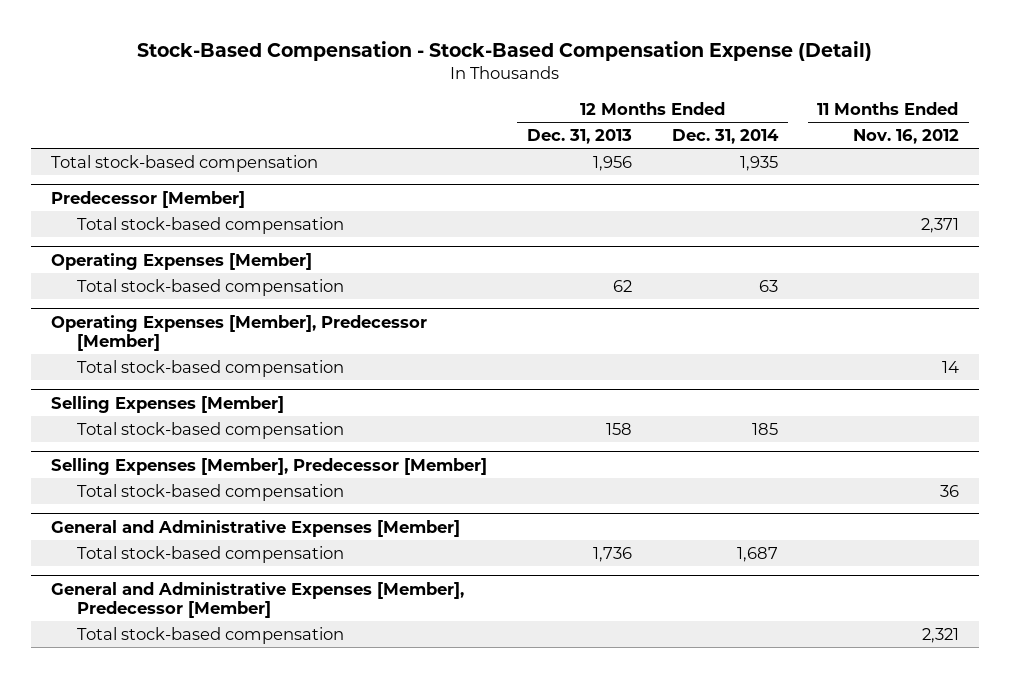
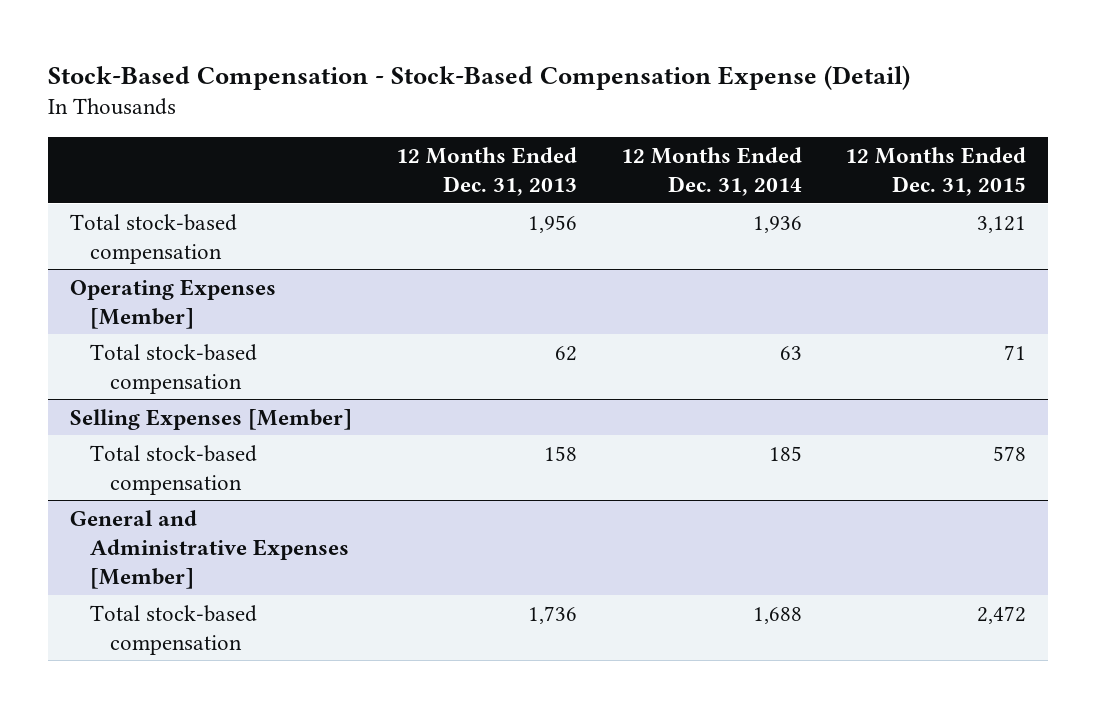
- | 12 Months Ended Dec. 31, 2013 | 12 Months Ended Dec. 31, 2014 | 11 Months Ended Nov. 16, 2012
+ | 12 Months Ended Dec. 31, 2013 | 12 Months Ended Dec. 31, 2014 | 12 Months Ended Dec. 31, 2015
- Total stock-based compensation | 1,956 | 1,935 |
- Predecessor [Member]
- Total stock-based compensation | | | 2,371
+ Total stock-based compensation | 1,956 | 1,936 | 3,121
- Operating Expenses [Member], Predecessor [Member]
- Total stock-based compensation | | | 14
- Selling Expenses [Member], Predecessor [Member]
- Total stock-based compensation | | | 36
@ General and Administrative Expenses [Member]
- Total stock-based compensation | 1,736 | 1,687 |
- General and Administrative Expenses [Member], Predecessor [Member]
- Total stock-based compensation | | | 2,321
@ General and Administrative Expenses [Member]
+ Total stock-based compensation | 1,736 | 1,688 | 2,472

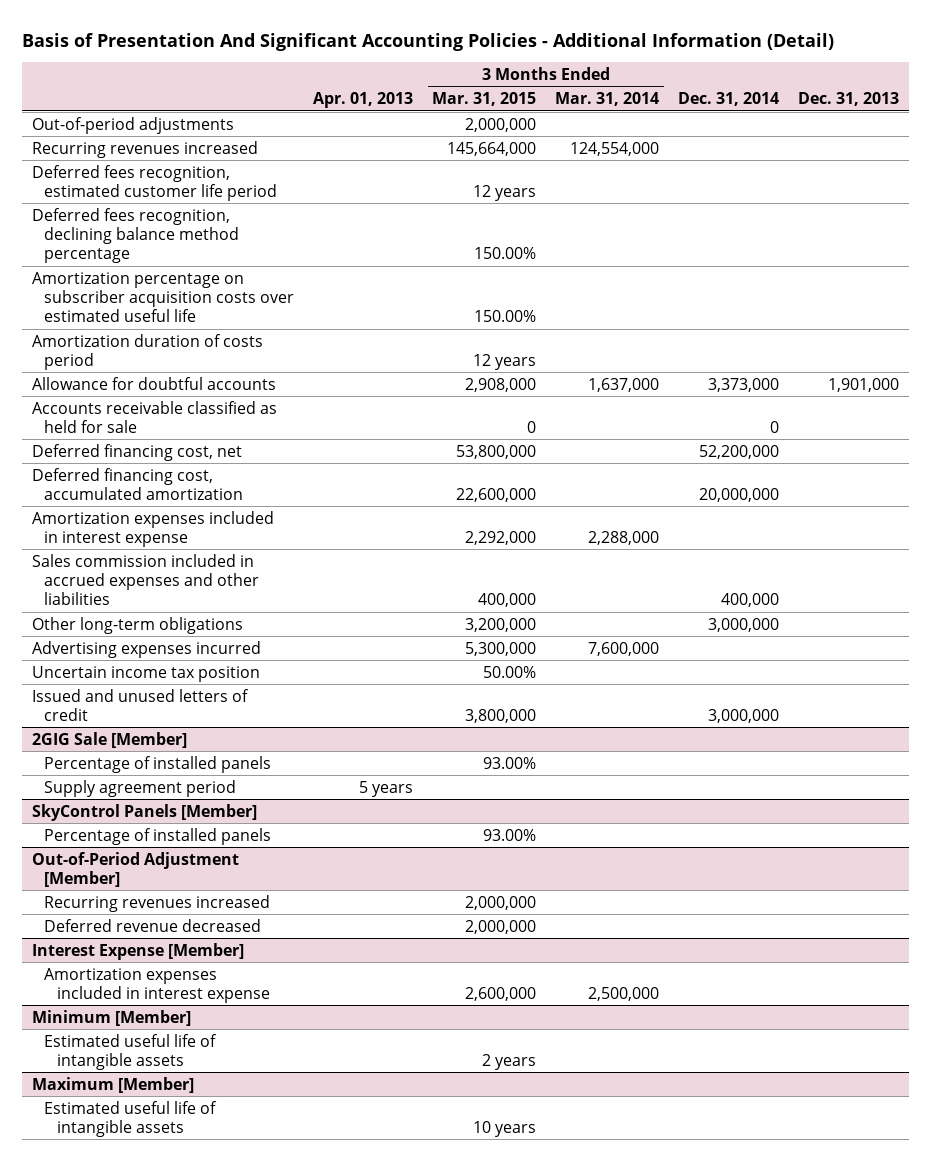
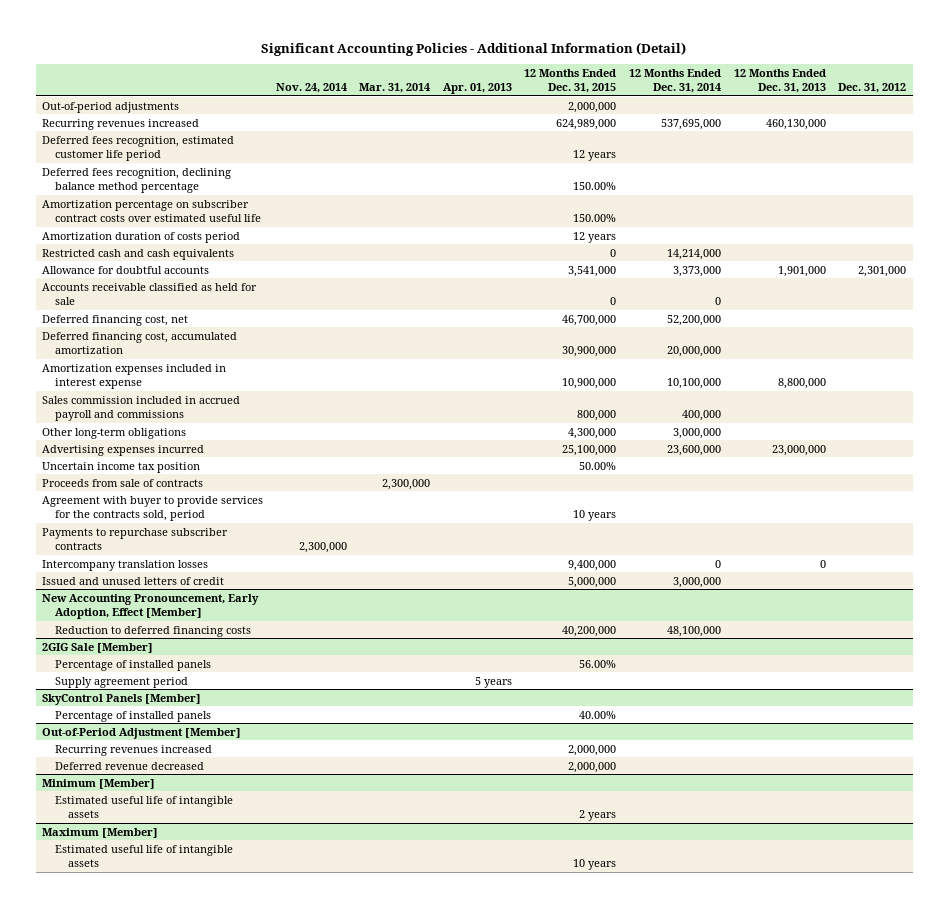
- Basis of Presentation And Significant Accounting Policies - Additional Information (Detail)
+ Significant Accounting Policies - Additional Information (Detail)
- | Apr. 01, 2013 | 3 Months Ended Mar. 31, 2015 | 3 Months Ended Mar. 31, 2014 | Dec. 31, 2014 | Dec. 31, 2013
+ | Nov. 24, 2014 | Mar. 31, 2014 | Apr. 01, 2013 | 12 Months Ended Dec. 31, 2015 | 12 Months Ended Dec. 31, 2014 | 12 Months Ended Dec. 31, 2013 | Dec. 31, 2012
- Amortization percentage on subscriber acquisition costs over estimated useful life | | 150.00% | | |
+ Amortization percentage on subscriber contract costs over estimated useful life | | | | 150.00% | | |
+ Restricted cash and cash equivalents | | | | 0 | 14,214,000 | |
- Sales commission included in accrued expenses and other liabilities | | 400,000 | | 400,000 |
+ Sales commission included in accrued payroll and commissions | | | | 800,000 | 400,000 | |
+ Proceeds from sale of contracts | | 2,300,000 | | | | |
+ Agreement with buyer to provide services for the contracts sold, period | | | | 10 years | | |
+ Payments to repurchase subscriber contracts | 2,300,000 | | | | | |
+ Intercompany translation losses | | | | 9,400,000 | 0 | 0 |
+ New Accounting Pronouncement, Early Adoption, Effect [Member]
+ Reduction to deferred financing costs | | | | 40,200,000 | 48,100,000 | |
- Interest Expense [Member]
- Amortization expenses included in interest expense | | 2,600,000 | 2,500,000 | |

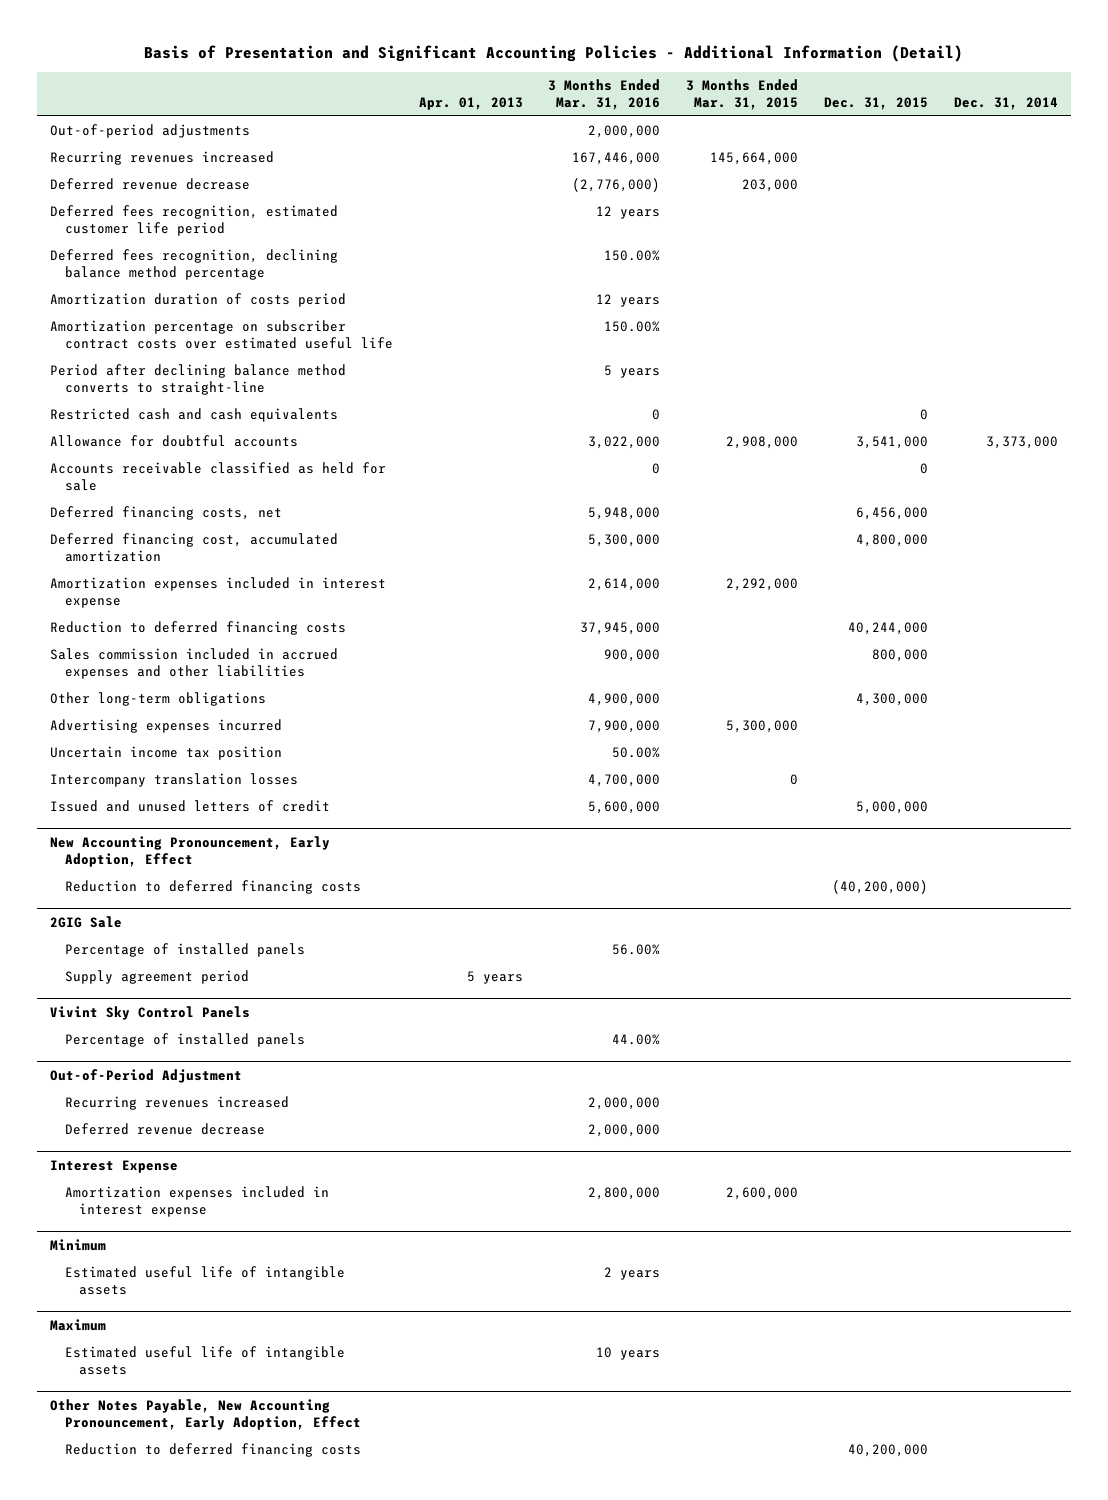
- Significant Accounting Policies - Additional Information (Detail)
+ Basis of Presentation and Significant Accounting Policies - Additional Information (Detail)
- | Nov. 24, 2014 | Mar. 31, 2014 | Apr. 01, 2013 | 12 Months Ended Dec. 31, 2015 | 12 Months Ended Dec. 31, 2014 | 12 Months Ended Dec. 31, 2013 | Dec. 31, 2012
+ | Apr. 01, 2013 | 3 Months Ended Mar. 31, 2016 | 3 Months Ended Mar. 31, 2015 | Dec. 31, 2015 | Dec. 31, 2014
+ Deferred revenue decrease | | (2,776,000) | 203,000 | |
moved down: Amortization percentage on subscriber contract costs over estimated useful life | | 150.00% | | |
+ Period after declining balance method converts to straight-line | | 5 years | | |
- Deferred financing cost, net | | | | 46,700,000 | 52,200,000 | |
+ Deferred financing costs, net | | 5,948,000 | | 6,456,000 |
- Sales commission included in accrued payroll and commissions | | | | 800,000 | 400,000 | |
+ Reduction to deferred financing costs | | 37,945,000 | | 40,244,000 |
+ Sales commission included in accrued expenses and other liabilities | | 900,000 | | 800,000 |
- Proceeds from sale of contracts | | 2,300,000 | | | | |
- Agreement with buyer to provide services for the contracts sold, period | | | | 10 years | | |
- Payments to repurchase subscriber contracts | 2,300,000 | | | | | |
- New Accounting Pronouncement, Early Adoption, Effect [Member]
+ New Accounting Pronouncement, Early Adoption, Effect
- 2GIG Sale [Member]
+ 2GIG Sale
- SkyControl Panels [Member]
- Percentage of installed panels | | | | 40.00% | | |
- Out-of-Period Adjustment [Member]
+ Vivint Sky Control Panels
+ Percentage of installed panels | | 44.00% | | |
+ Out-of-Period Adjustment
- Deferred revenue decreased | | | | 2,000,000 | | |
- Minimum [Member]
+ Deferred revenue decrease | | 2,000,000 | | |
+ Interest Expense
+ Amortization expenses included in interest expense | | 2,800,000 | 2,600,000 | |
+ Minimum
- Maximum [Member]
+ Maximum
+ Other Notes Payable, New Accounting Pronouncement, Early Adoption, Effect
+ Reduction to deferred financing costs | | | | 40,200,000 |

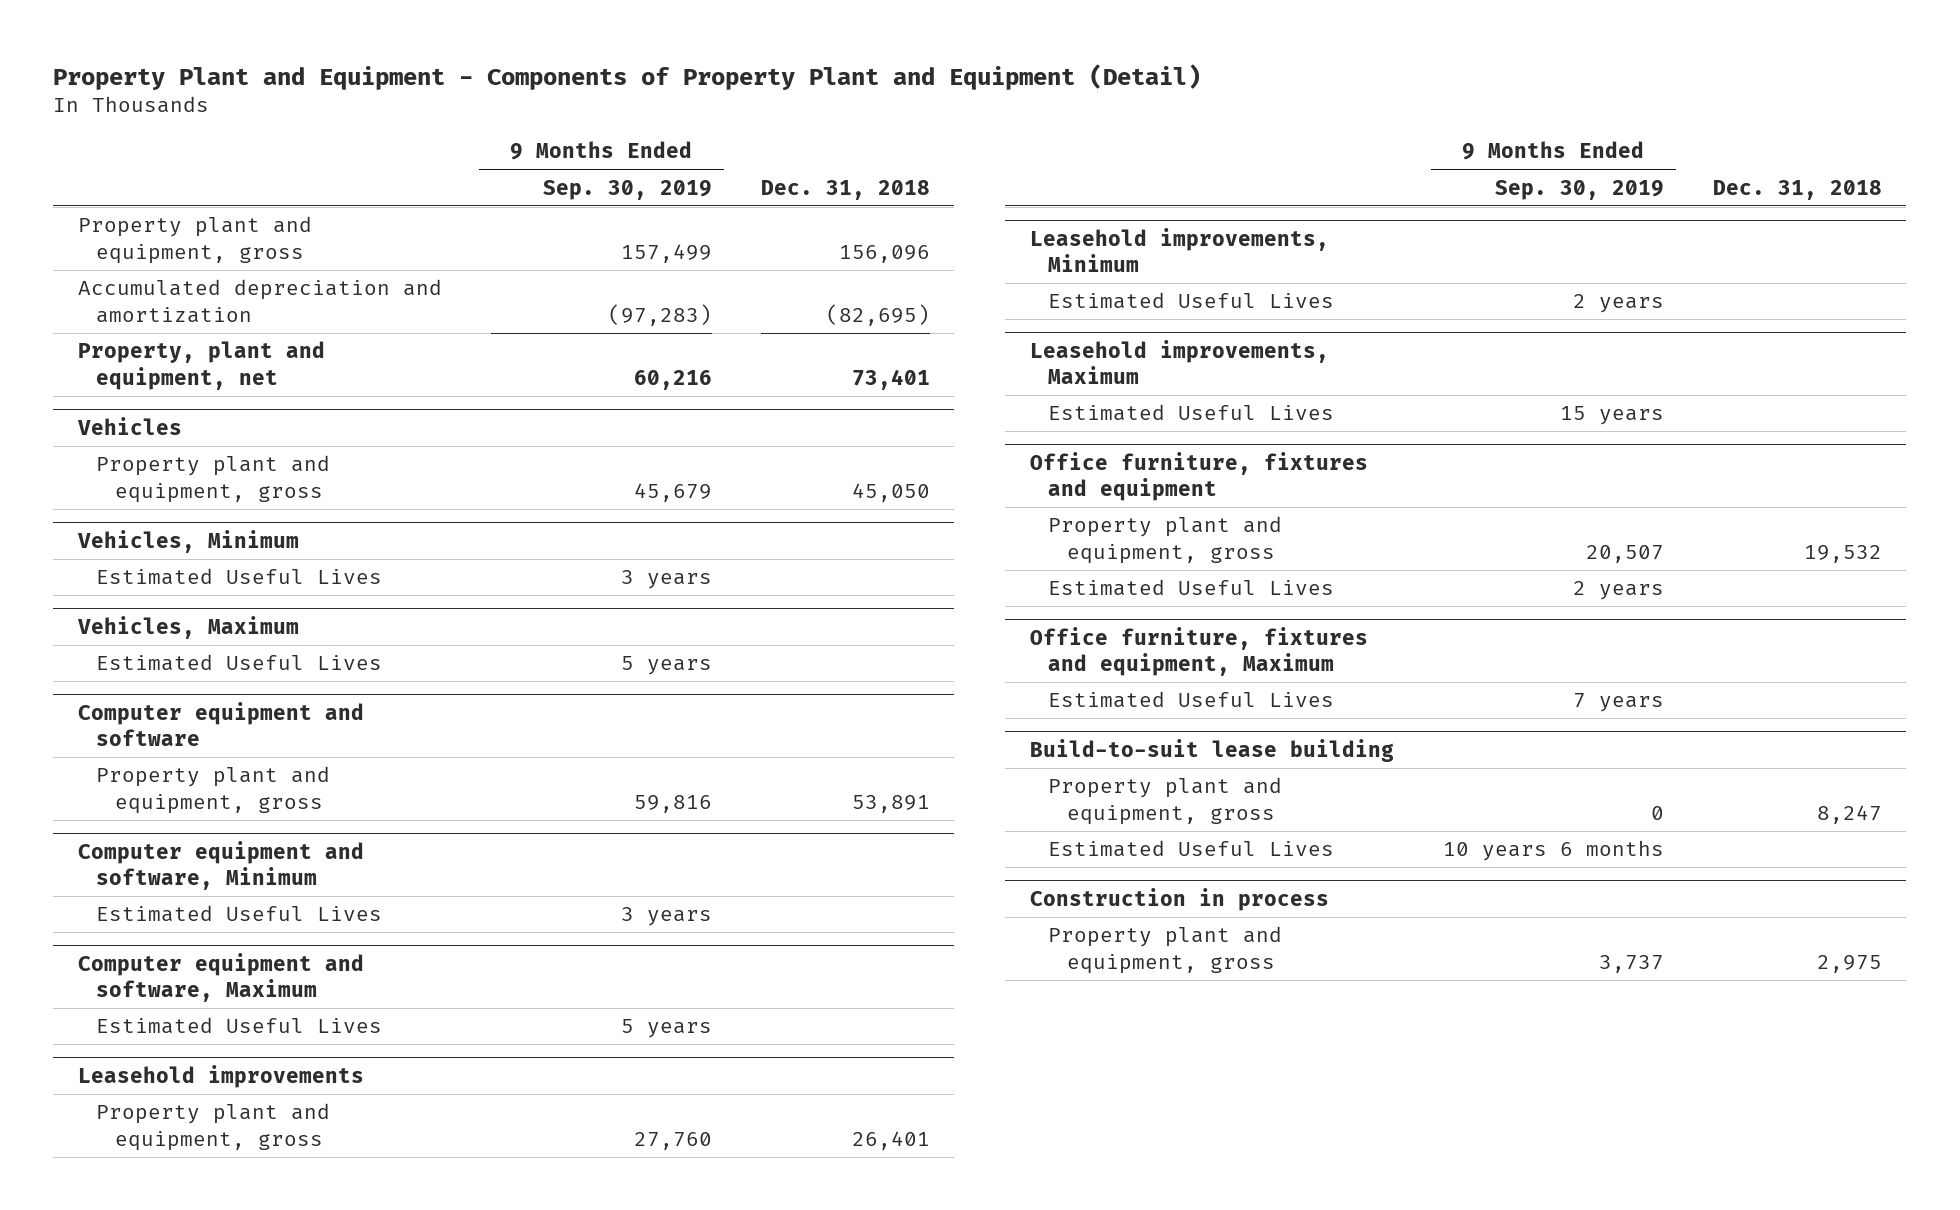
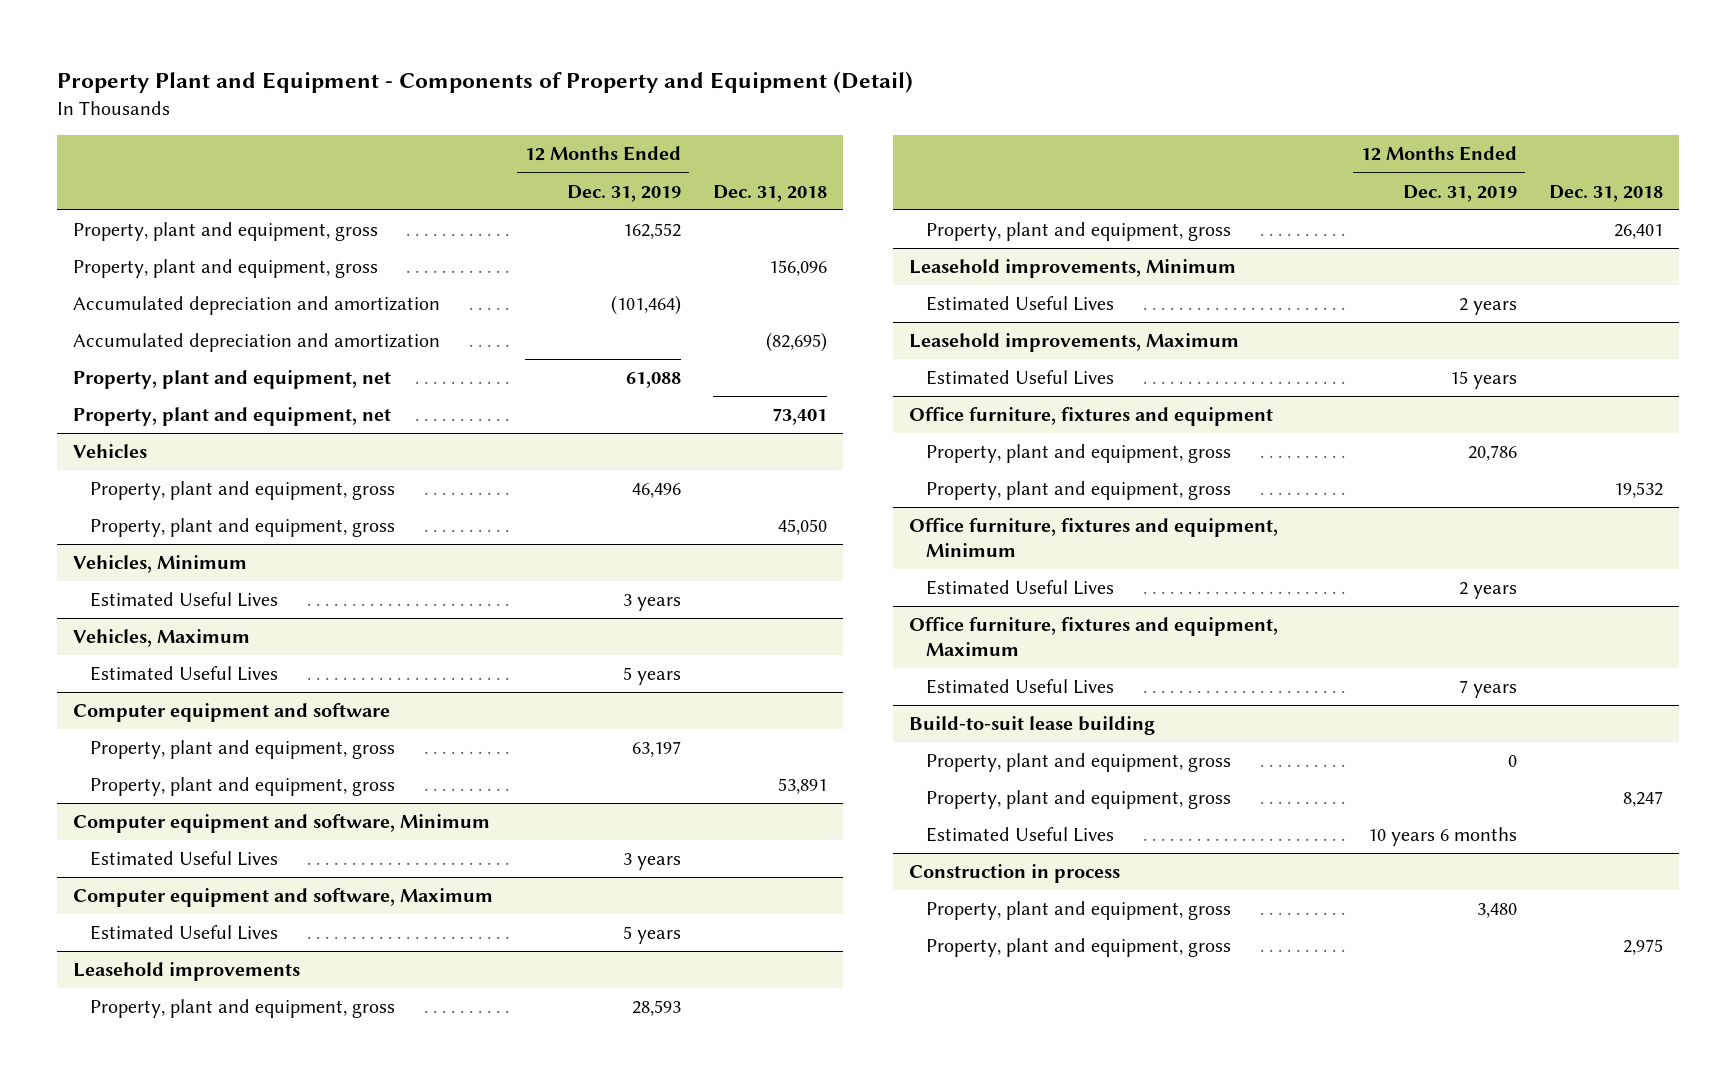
- Property Plant and Equipment - Components of Property Plant and Equipment (Detail)
+ Property Plant and Equipment - Components of Property and Equipment (Detail)
- | 9 Months Ended Sep. 30, 2019 | Dec. 31, 2018
+ | 12 Months Ended Dec. 31, 2019 | Dec. 31, 2018
- Property plant and equipment, gross | 157,499 | 156,096
+ Property, plant and equipment, gross | 162,552 |
+ Property, plant and equipment, gross | | 156,096
+ Accumulated depreciation and amortization | (101,464) |
+ Property, plant and equipment, net | 61,088 |
@ Vehicles
- Property plant and equipment, gross | 45,679 | 45,050
+ Property, plant and equipment, gross | 46,496 |
+ Property, plant and equipment, gross | | 45,050
@ Computer equipment and software
- Property plant and equipment, gross | 59,816 | 53,891
+ Property, plant and equipment, gross | 63,197 |
+ Property, plant and equipment, gross | | 53,891
@ Leasehold improvements
- Property plant and equipment, gross | 27,760 | 26,401
+ Property, plant and equipment, gross | 28,593 |
+ Property, plant and equipment, gross | | 26,401
@ Office furniture, fixtures and equipment
- Property plant and equipment, gross | 20,507 | 19,532
- Estimated Useful Lives | 2 years |
+ Property, plant and equipment, gross | 20,786 |
+ Property, plant and equipment, gross | | 19,532
+ Office furniture, fixtures and equipment, Minimum
+ Estimated Useful Lives | 2 years |
@ Build-to-suit lease building
- Property plant and equipment, gross | 0 | 8,247
+ Property, plant and equipment, gross | 0 |
+ Property, plant and equipment, gross | | 8,247
@ Construction in process
- Property plant and equipment, gross | 3,737 | 2,975
+ Property, plant and equipment, gross | 3,480 |
+ Property, plant and equipment, gross | | 2,975

